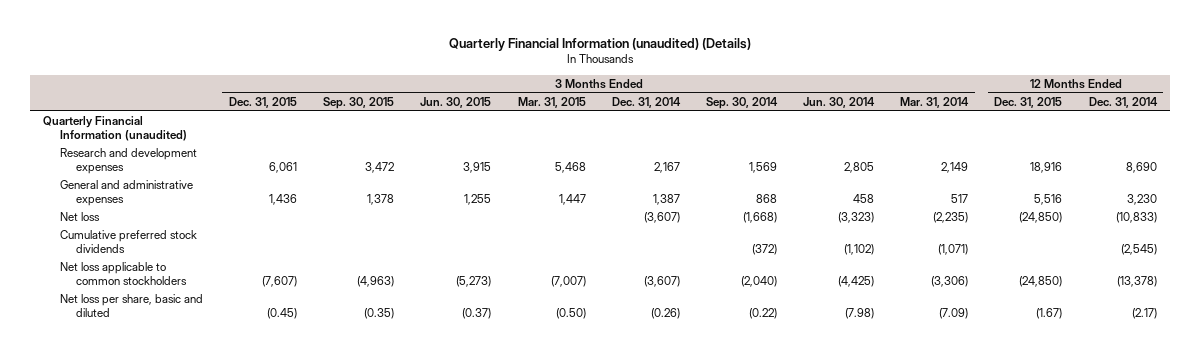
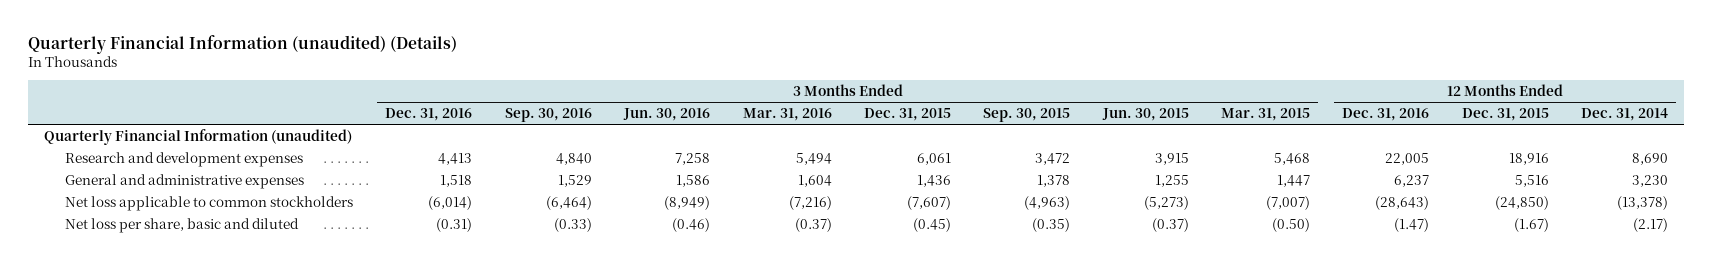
- | 3 Months Ended Dec. 31, 2015 | 3 Months Ended Sep. 30, 2015 | 3 Months Ended Jun. 30, 2015 | 3 Months Ended Mar. 31, 2015 | 3 Months Ended Dec. 31, 2014 | 3 Months Ended Sep. 30, 2014 | 3 Months Ended Jun. 30, 2014 | 3 Months Ended Mar. 31, 2014 | 12 Months Ended Dec. 31, 2015 | 12 Months Ended Dec. 31, 2014
+ | 3 Months Ended Dec. 31, 2016 | 3 Months Ended Sep. 30, 2016 | 3 Months Ended Jun. 30, 2016 | 3 Months Ended Mar. 31, 2016 | 3 Months Ended Dec. 31, 2015 | 3 Months Ended Sep. 30, 2015 | 3 Months Ended Jun. 30, 2015 | 3 Months Ended Mar. 31, 2015 | 12 Months Ended Dec. 31, 2016 | 12 Months Ended Dec. 31, 2015 | 12 Months Ended Dec. 31, 2014
- Net loss | | | | | (3,607) | (1,668) | (3,323) | (2,235) | (24,850) | (10,833)
- Cumulative preferred stock dividends | | | | | | (372) | (1,102) | (1,071) | | (2,545)

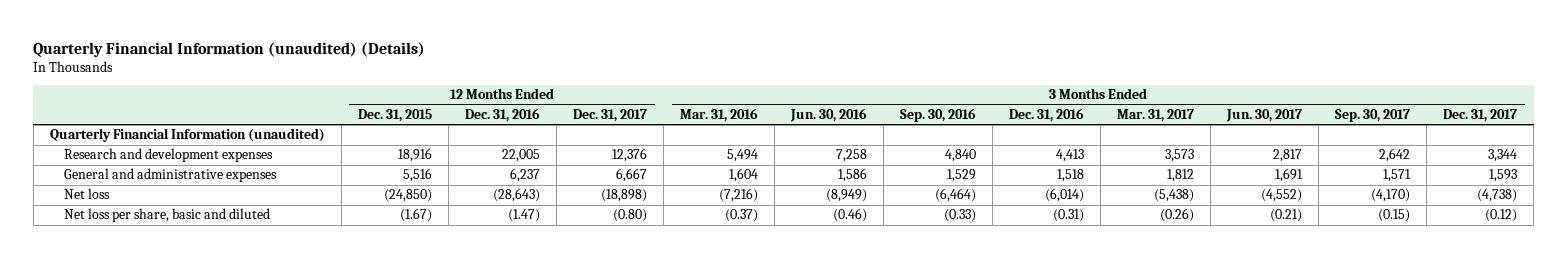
- | 3 Months Ended Dec. 31, 2016 | 3 Months Ended Sep. 30, 2016 | 3 Months Ended Jun. 30, 2016 | 3 Months Ended Mar. 31, 2016 | 3 Months Ended Dec. 31, 2015 | 3 Months Ended Sep. 30, 2015 | 3 Months Ended Jun. 30, 2015 | 3 Months Ended Mar. 31, 2015 | 12 Months Ended Dec. 31, 2016 | 12 Months Ended Dec. 31, 2015 | 12 Months Ended Dec. 31, 2014
+ | 12 Months Ended Dec. 31, 2015 | 12 Months Ended Dec. 31, 2016 | 12 Months Ended Dec. 31, 2017 | 3 Months Ended Mar. 31, 2016 | 3 Months Ended Jun. 30, 2016 | 3 Months Ended Sep. 30, 2016 | 3 Months Ended Dec. 31, 2016 | 3 Months Ended Mar. 31, 2017 | 3 Months Ended Jun. 30, 2017 | 3 Months Ended Sep. 30, 2017 | 3 Months Ended Dec. 31, 2017
- Net loss applicable to common stockholders | (6,014) | (6,464) | (8,949) | (7,216) | (7,607) | (4,963) | (5,273) | (7,007) | (28,643) | (24,850) | (13,378)
+ Net loss | (24,850) | (28,643) | (18,898) | (7,216) | (8,949) | (6,464) | (6,014) | (5,438) | (4,552) | (4,170) | (4,738)

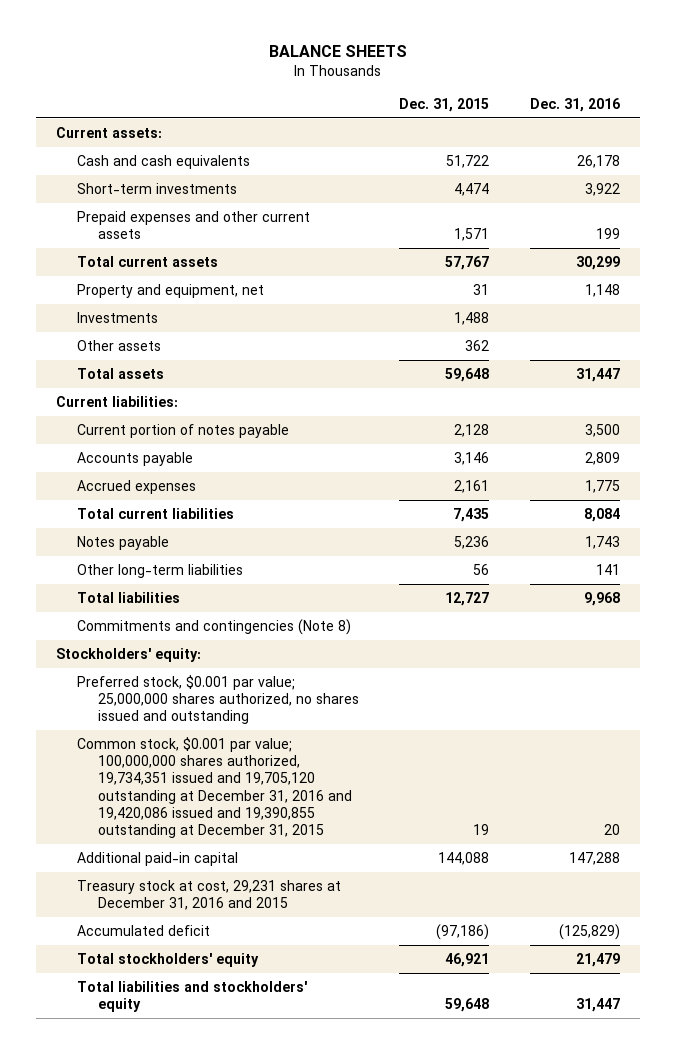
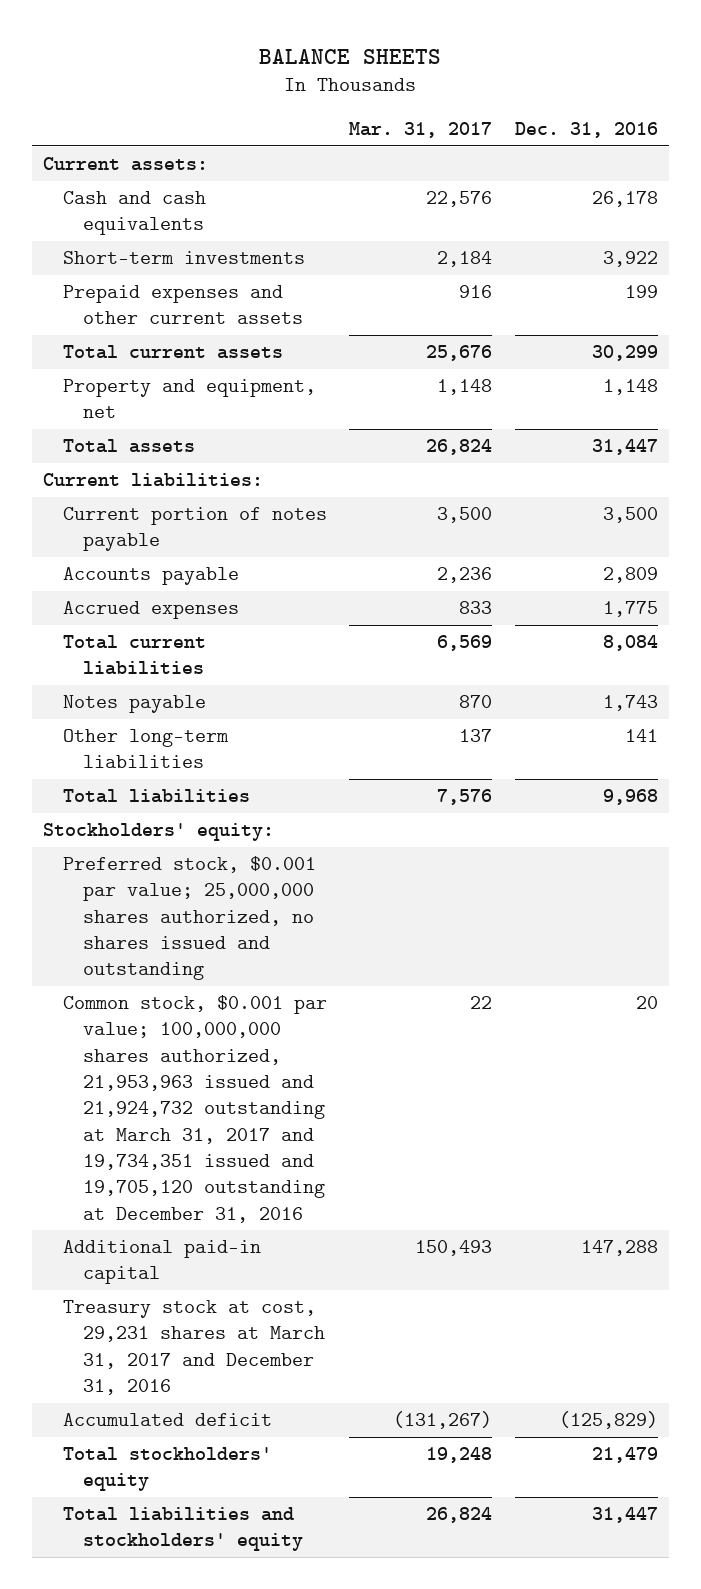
- | Dec. 31, 2015 | Dec. 31, 2016
+ | Mar. 31, 2017 | Dec. 31, 2016
- Investments | 1,488 |
- Other assets | 362 |
- Commitments and contingencies (Note 8)
- Common stock, $0.001 par value; 100,000,000 shares authorized, 19,734,351 issued and 19,705,120 outstanding at December 31, 2016 and 19,420,086 issued and 19,390,855 outstanding at December 31, 2015 | 19 | 20
+ Common stock, $0.001 par value; 100,000,000 shares authorized, 21,953,963 issued and 21,924,732 outstanding at March 31, 2017 and 19,734,351 issued and 19,705,120 outstanding at December 31, 2016 | 22 | 20
- Treasury stock at cost, 29,231 shares at December 31, 2016 and 2015
+ Treasury stock at cost, 29,231 shares at March 31, 2017 and December 31, 2016

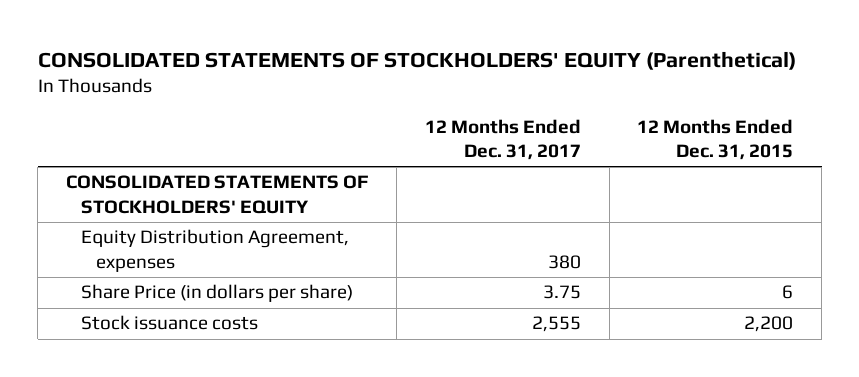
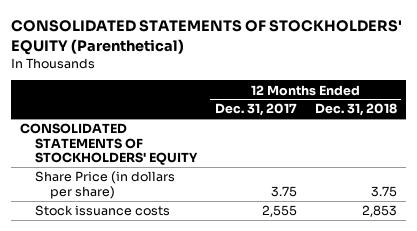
- | 12 Months Ended Dec. 31, 2017 | 12 Months Ended Dec. 31, 2015
+ | 12 Months Ended Dec. 31, 2017 | 12 Months Ended Dec. 31, 2018
- Equity Distribution Agreement, expenses | 380 |

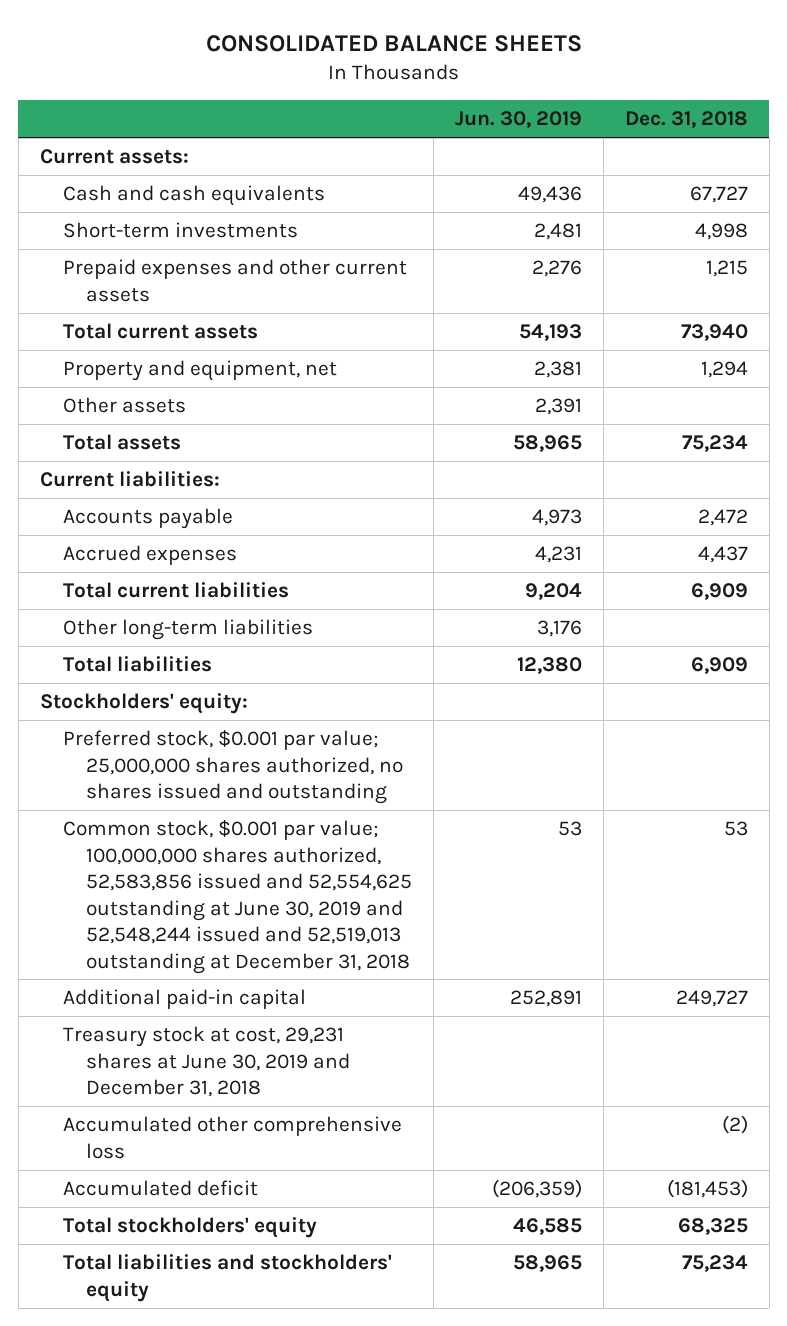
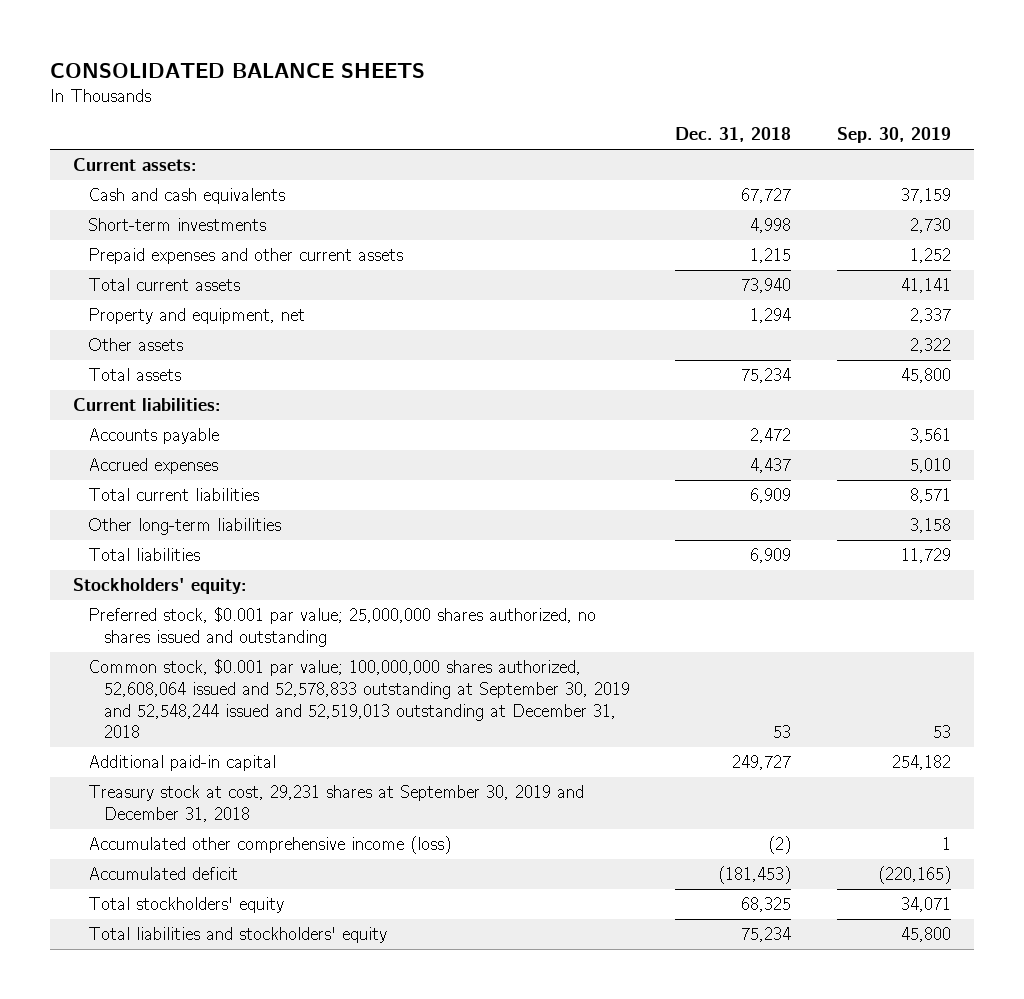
- | Jun. 30, 2019 | Dec. 31, 2018
+ | Dec. 31, 2018 | Sep. 30, 2019
- Common stock, $0.001 par value; 100,000,000 shares authorized, 52,583,856 issued and 52,554,625 outstanding at June 30, 2019 and 52,548,244 issued and 52,519,013 outstanding at December 31, 2018 | 53 | 53
+ Common stock, $0.001 par value; 100,000,000 shares authorized, 52,608,064 issued and 52,578,833 outstanding at September 30, 2019 and 52,548,244 issued and 52,519,013 outstanding at December 31, 2018 | 53 | 53
- Treasury stock at cost, 29,231 shares at June 30, 2019 and December 31, 2018
- Accumulated other comprehensive loss | | (2)
+ Treasury stock at cost, 29,231 shares at September 30, 2019 and December 31, 2018
+ Accumulated other comprehensive income (loss) | (2) | 1

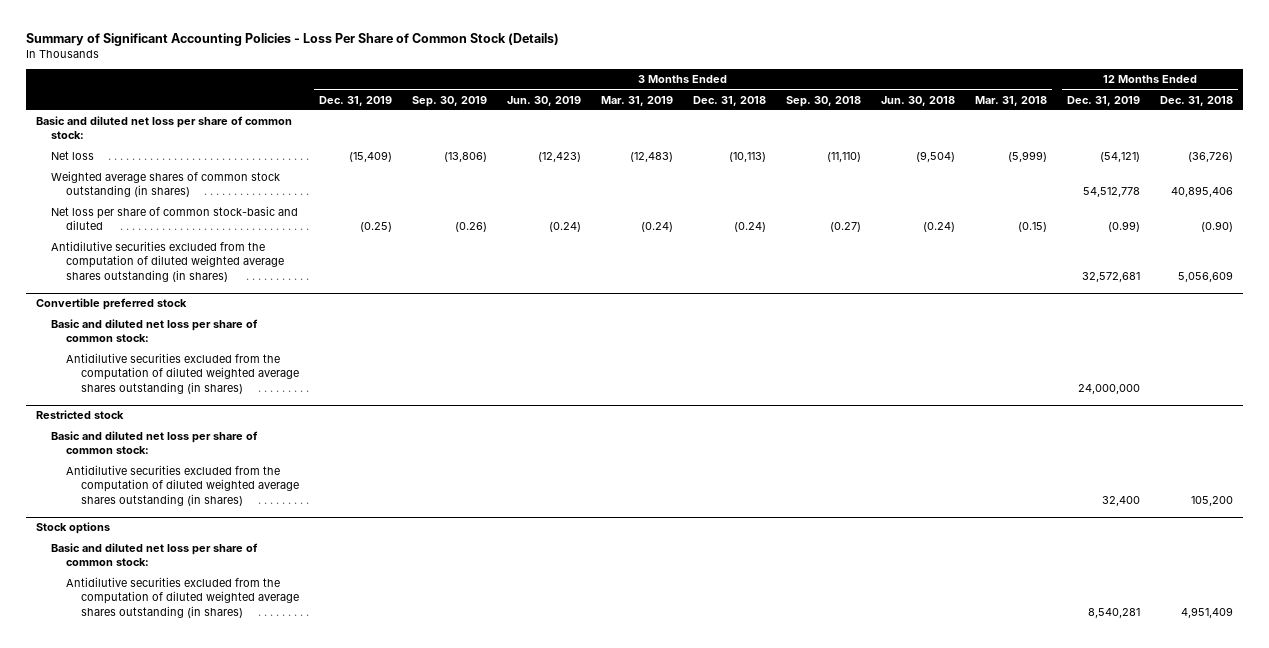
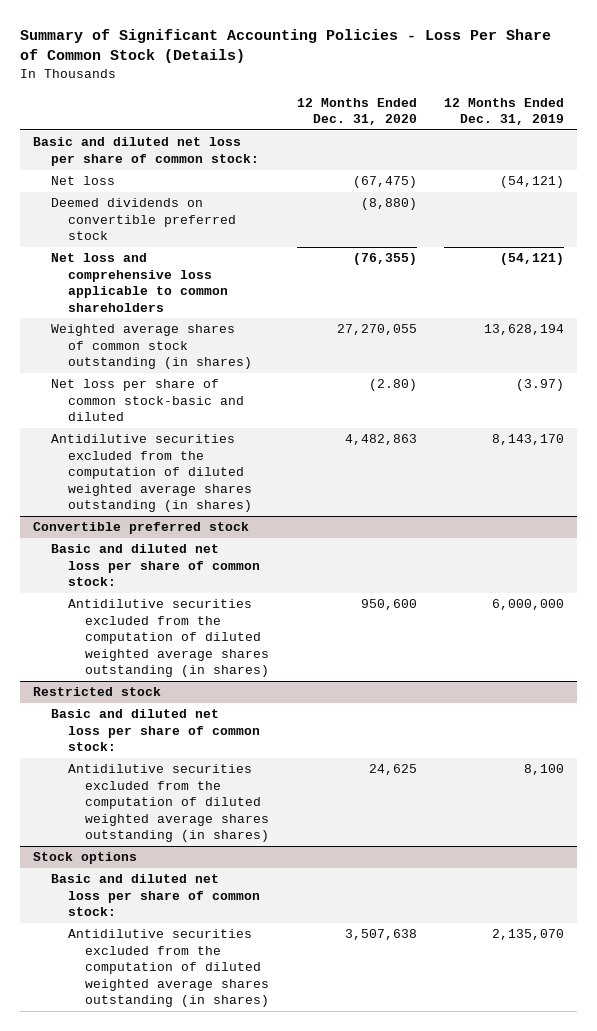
- | 3 Months Ended Dec. 31, 2019 | 3 Months Ended Sep. 30, 2019 | 3 Months Ended Jun. 30, 2019 | 3 Months Ended Mar. 31, 2019 | 3 Months Ended Dec. 31, 2018 | 3 Months Ended Sep. 30, 2018 | 3 Months Ended Jun. 30, 2018 | 3 Months Ended Mar. 31, 2018 | 12 Months Ended Dec. 31, 2019 | 12 Months Ended Dec. 31, 2018
+ | 12 Months Ended Dec. 31, 2020 | 12 Months Ended Dec. 31, 2019
- Weighted average shares of common stock outstanding (in shares) | | | | | | | | | 54,512,778 | 40,895,406
- Net loss per share of common stock-basic and diluted | (0.25) | (0.26) | (0.24) | (0.24) | (0.24) | (0.27) | (0.24) | (0.15) | (0.99) | (0.90)
- Antidilutive securities excluded from the computation of diluted weighted average shares outstanding (in shares) | | | | | | | | | 32,572,681 | 5,056,609
+ Deemed dividends on convertible preferred stock | (8,880) |
+ Net loss and comprehensive loss applicable to common shareholders | (76,355) | (54,121)
+ Weighted average shares of common stock outstanding (in shares) | 27,270,055 | 13,628,194
+ Net loss per share of common stock-basic and diluted | (2.80) | (3.97)
+ Antidilutive securities excluded from the computation of diluted weighted average shares outstanding (in shares) | 4,482,863 | 8,143,170
@ Convertible preferred stock
- Antidilutive securities excluded from the computation of diluted weighted average shares outstanding (in shares) | | | | | | | | | 24,000,000 |
+ Antidilutive securities excluded from the computation of diluted weighted average shares outstanding (in shares) | 950,600 | 6,000,000
@ Restricted stock
- Antidilutive securities excluded from the computation of diluted weighted average shares outstanding (in shares) | | | | | | | | | 32,400 | 105,200
+ Antidilutive securities excluded from the computation of diluted weighted average shares outstanding (in shares) | 24,625 | 8,100
@ Stock options
- Antidilutive securities excluded from the computation of diluted weighted average shares outstanding (in shares) | | | | | | | | | 8,540,281 | 4,951,409
+ Antidilutive securities excluded from the computation of diluted weighted average shares outstanding (in shares) | 3,507,638 | 2,135,070

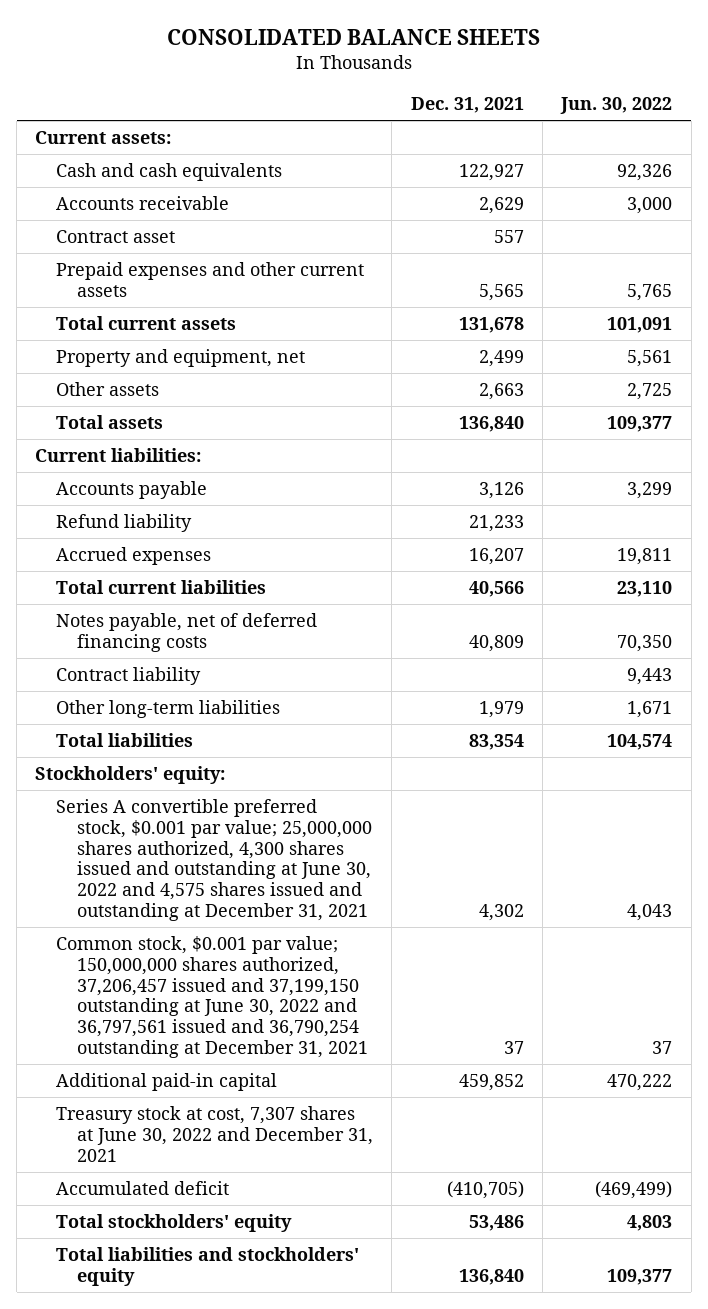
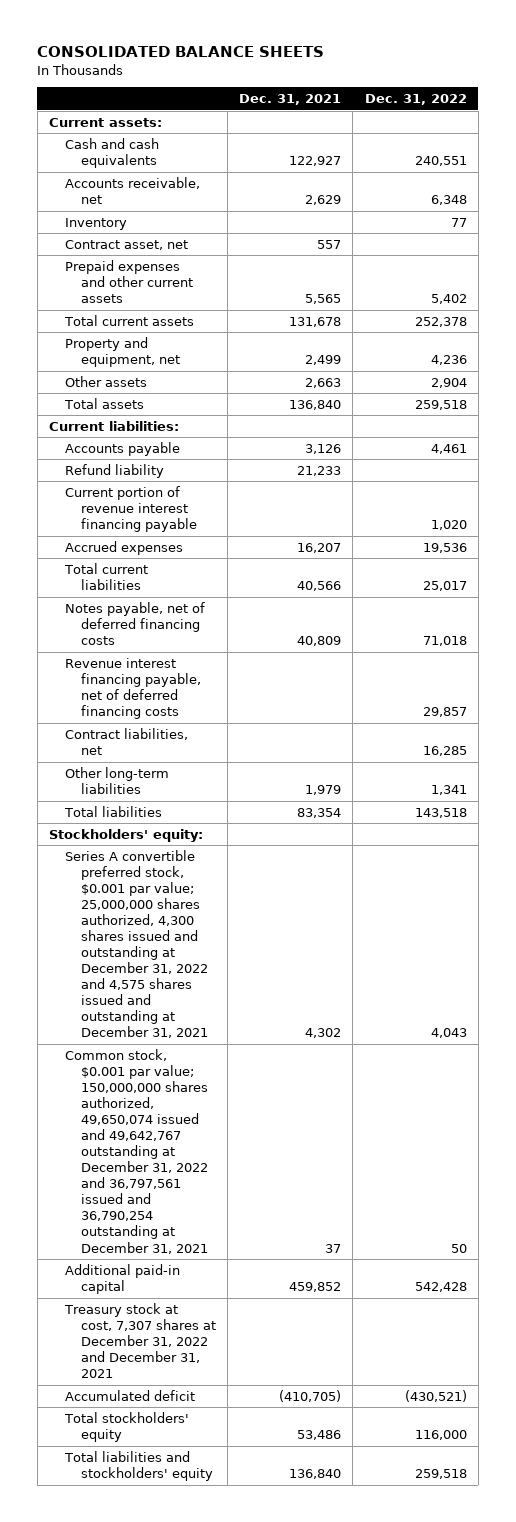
- | Dec. 31, 2021 | Jun. 30, 2022
+ | Dec. 31, 2021 | Dec. 31, 2022
- Accounts receivable | 2,629 | 3,000
- Contract asset | 557 |
+ Accounts receivable, net | 2,629 | 6,348
+ Inventory | | 77
+ Contract asset, net | 557 |
+ Current portion of revenue interest financing payable | | 1,020
- Contract liability | | 9,443
+ Revenue interest financing payable, net of deferred financing costs | | 29,857
+ Contract liabilities, net | | 16,285
- Series A convertible preferred stock, $0.001 par value; 25,000,000 shares authorized, 4,300 shares issued and outstanding at June 30, 2022 and 4,575 shares issued and outstanding at December 31, 2021 | 4,302 | 4,043
- Common stock, $0.001 par value; 150,000,000 shares authorized, 37,206,457 issued and 37,199,150 outstanding at June 30, 2022 and 36,797,561 issued and 36,790,254 outstanding at December 31, 2021 | 37 | 37
+ Series A convertible preferred stock, $0.001 par value; 25,000,000 shares authorized, 4,300 shares issued and outstanding at December 31, 2022 and 4,575 shares issued and outstanding at December 31, 2021 | 4,302 | 4,043
+ Common stock, $0.001 par value; 150,000,000 shares authorized, 49,650,074 issued and 49,642,767 outstanding at December 31, 2022 and 36,797,561 issued and 36,790,254 outstanding at December 31, 2021 | 37 | 50
- Treasury stock at cost, 7,307 shares at June 30, 2022 and December 31, 2021
+ Treasury stock at cost, 7,307 shares at December 31, 2022 and December 31, 2021

